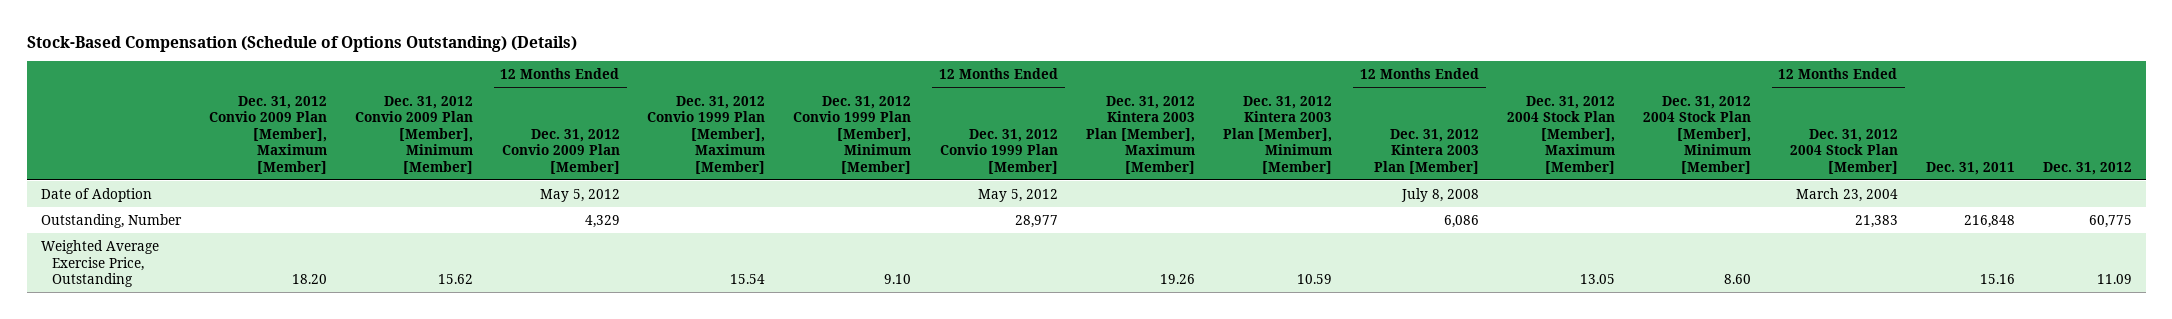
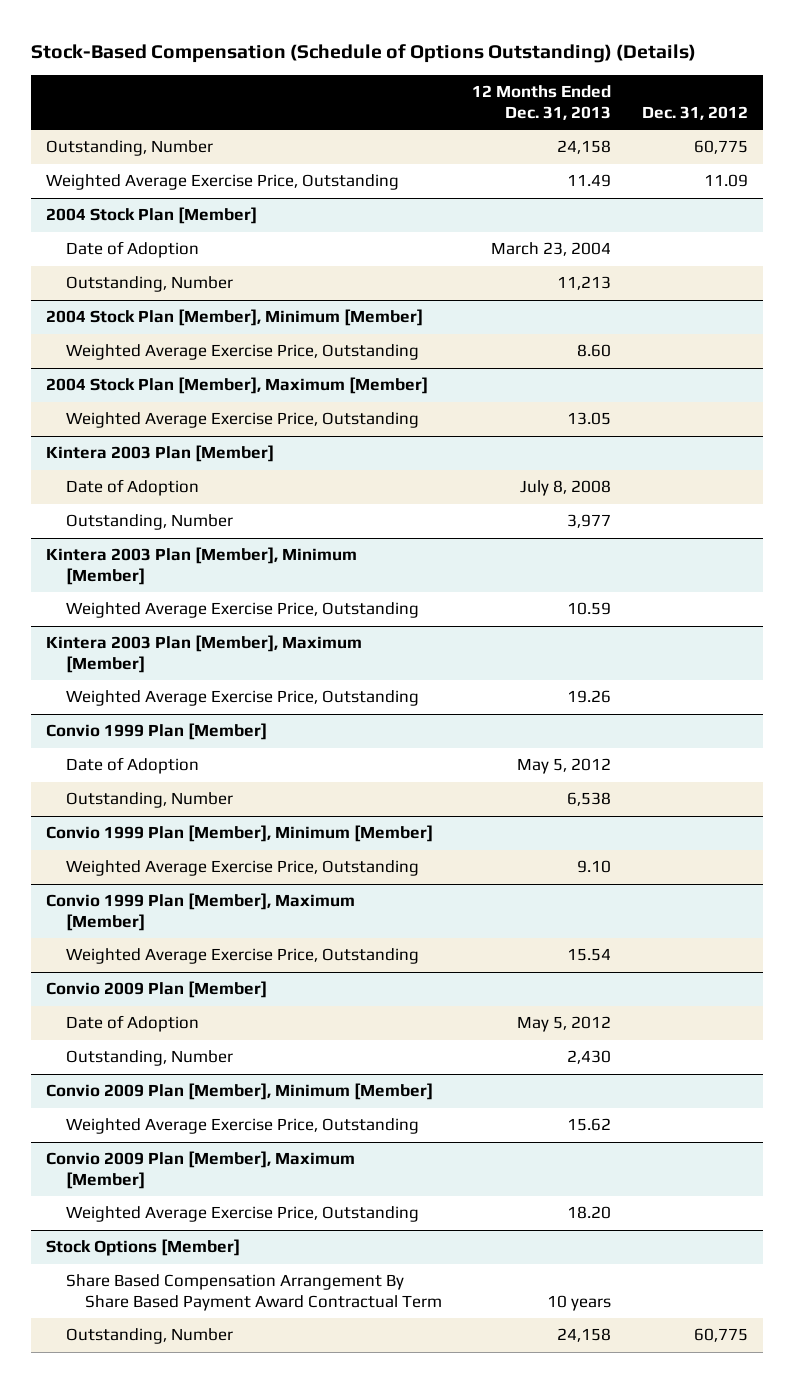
- | Dec. 31, 2012 Convio 2009 Plan [Member], Maximum [Member] | Dec. 31, 2012 Convio 2009 Plan [Member], Minimum [Member] | 12 Months Ended Dec. 31, 2012 Convio 2009 Plan [Member] | Dec. 31, 2012 Convio 1999 Plan [Member], Maximum [Member] | Dec. 31, 2012 Convio 1999 Plan [Member], Minimum [Member] | 12 Months Ended Dec. 31, 2012 Convio 1999 Plan [Member] | Dec. 31, 2012 Kintera 2003 Plan [Member], Maximum [Member] | Dec. 31, 2012 Kintera 2003 Plan [Member], Minimum [Member] | 12 Months Ended Dec. 31, 2012 Kintera 2003 Plan [Member] | Dec. 31, 2012 2004 Stock Plan [Member], Maximum [Member] | Dec. 31, 2012 2004 Stock Plan [Member], Minimum [Member] | 12 Months Ended Dec. 31, 2012 2004 Stock Plan [Member] | Dec. 31, 2011 | Dec. 31, 2012
+ | 12 Months Ended Dec. 31, 2013 | Dec. 31, 2012
- Date of Adoption | | | May 5, 2012 | | | May 5, 2012 | | | July 8, 2008 | | | March 23, 2004 | |
+ 2004 Stock Plan [Member]
+ Date of Adoption | March 23, 2004 |
+ Outstanding, Number | 11,213 |
+ 2004 Stock Plan [Member], Minimum [Member]
+ Weighted Average Exercise Price, Outstanding | 8.60 |
+ 2004 Stock Plan [Member], Maximum [Member]
+ Weighted Average Exercise Price, Outstanding | 13.05 |
+ Kintera 2003 Plan [Member]
+ Date of Adoption | July 8, 2008 |
+ Outstanding, Number | 3,977 |
+ Kintera 2003 Plan [Member], Minimum [Member]
+ Weighted Average Exercise Price, Outstanding | 10.59 |
+ Kintera 2003 Plan [Member], Maximum [Member]
+ Weighted Average Exercise Price, Outstanding | 19.26 |
+ Convio 1999 Plan [Member]
+ Date of Adoption | May 5, 2012 |
+ Outstanding, Number | 6,538 |
+ Convio 1999 Plan [Member], Minimum [Member]
+ Weighted Average Exercise Price, Outstanding | 9.10 |
+ Convio 1999 Plan [Member], Maximum [Member]
+ Weighted Average Exercise Price, Outstanding | 15.54 |
+ Convio 2009 Plan [Member]
+ Date of Adoption | May 5, 2012 |
+ Outstanding, Number | 2,430 |
+ Convio 2009 Plan [Member], Minimum [Member]
+ Weighted Average Exercise Price, Outstanding | 15.62 |
+ Convio 2009 Plan [Member], Maximum [Member]
+ Weighted Average Exercise Price, Outstanding | 18.20 |
+ Stock Options [Member]
+ Share Based Compensation Arrangement By Share Based Payment Award Contractual Term | 10 years |
+ Outstanding, Number | 24,158 | 60,775

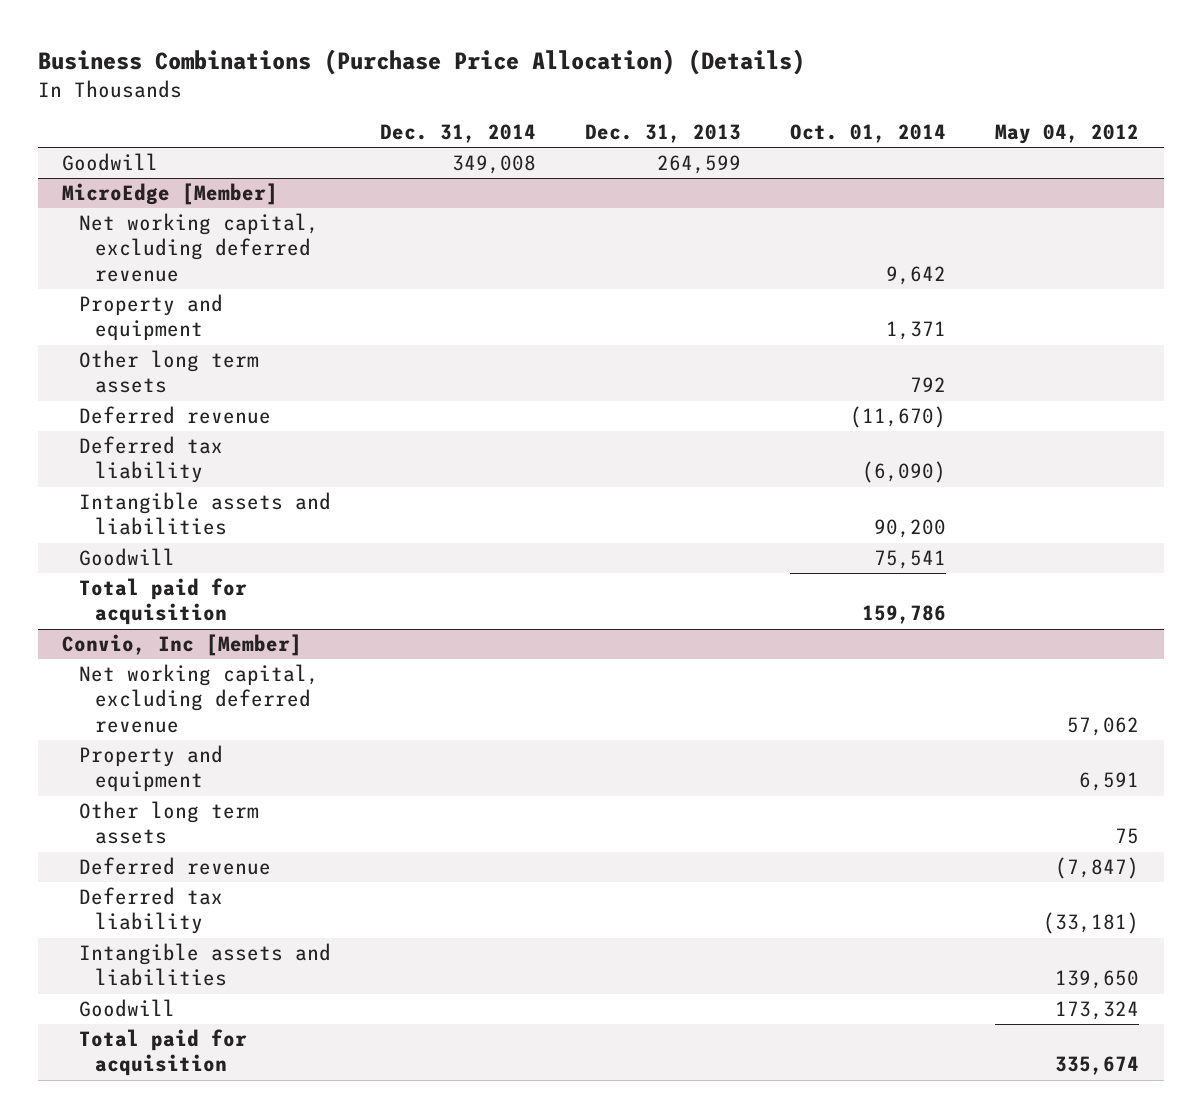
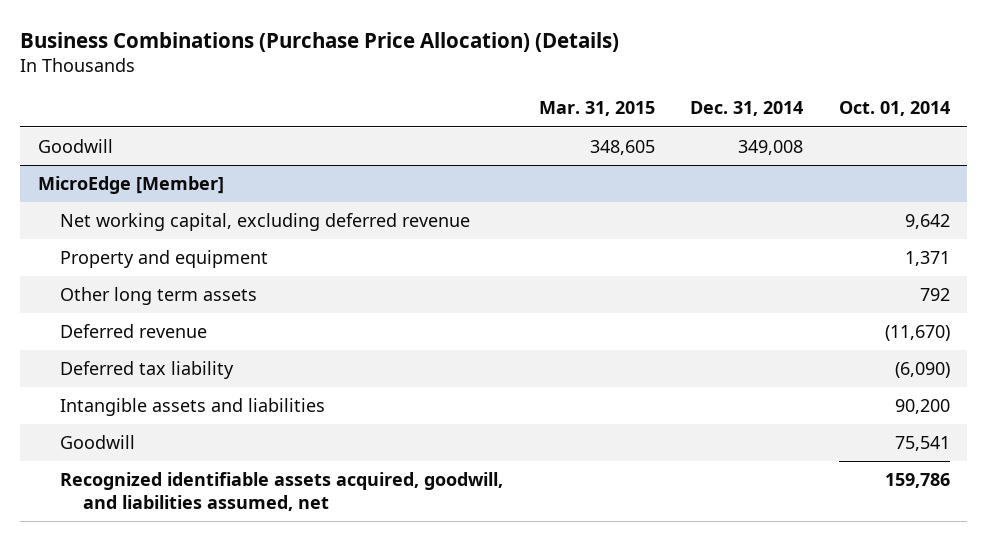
- | Dec. 31, 2014 | Dec. 31, 2013 | Oct. 01, 2014 | May 04, 2012
+ | Mar. 31, 2015 | Dec. 31, 2014 | Oct. 01, 2014
@ MicroEdge [Member]
- Total paid for acquisition | | | 159,786 |
- Convio, Inc [Member]
- Net working capital, excluding deferred revenue | | | | 57,062
- Property and equipment | | | | 6,591
- Other long term assets | | | | 75
- Deferred revenue | | | | (7,847)
- Deferred tax liability | | | | (33,181)
- Intangible assets and liabilities | | | | 139,650
- Goodwill | | | | 173,324
- Total paid for acquisition | | | | 335,674
@ MicroEdge [Member]
+ Recognized identifiable assets acquired, goodwill, and liabilities assumed, net | | | 159,786

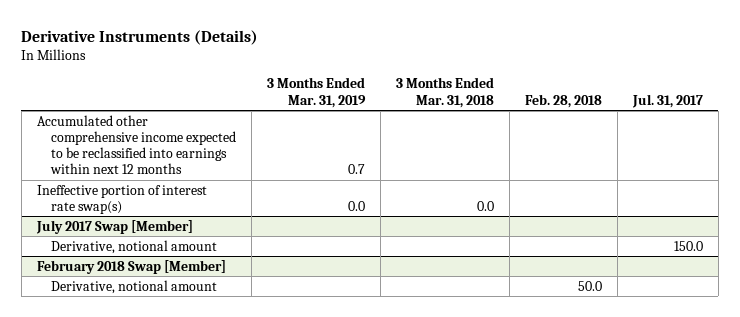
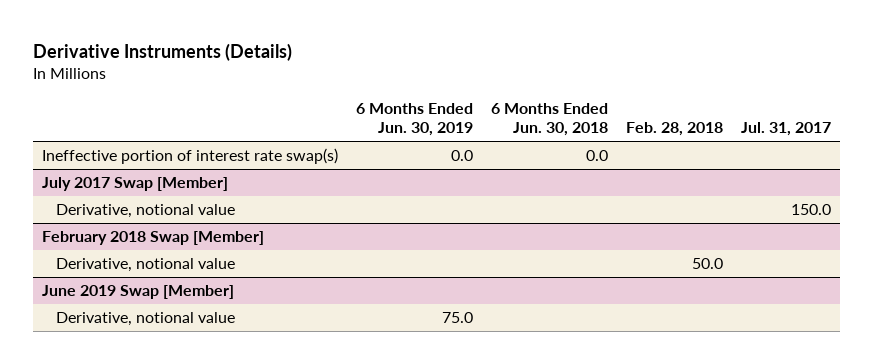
- | 3 Months Ended Mar. 31, 2019 | 3 Months Ended Mar. 31, 2018 | Feb. 28, 2018 | Jul. 31, 2017
+ | 6 Months Ended Jun. 30, 2019 | 6 Months Ended Jun. 30, 2018 | Feb. 28, 2018 | Jul. 31, 2017
- Accumulated other comprehensive income expected to be reclassified into earnings within next 12 months | 0.7 | | |
@ July 2017 Swap [Member]
- Derivative, notional amount | | | | 150.0
+ Derivative, notional value | | | | 150.0
@ February 2018 Swap [Member]
- Derivative, notional amount | | | 50.0 |
+ Derivative, notional value | | | 50.0 |
+ June 2019 Swap [Member]
+ Derivative, notional value | 75.0 | | |

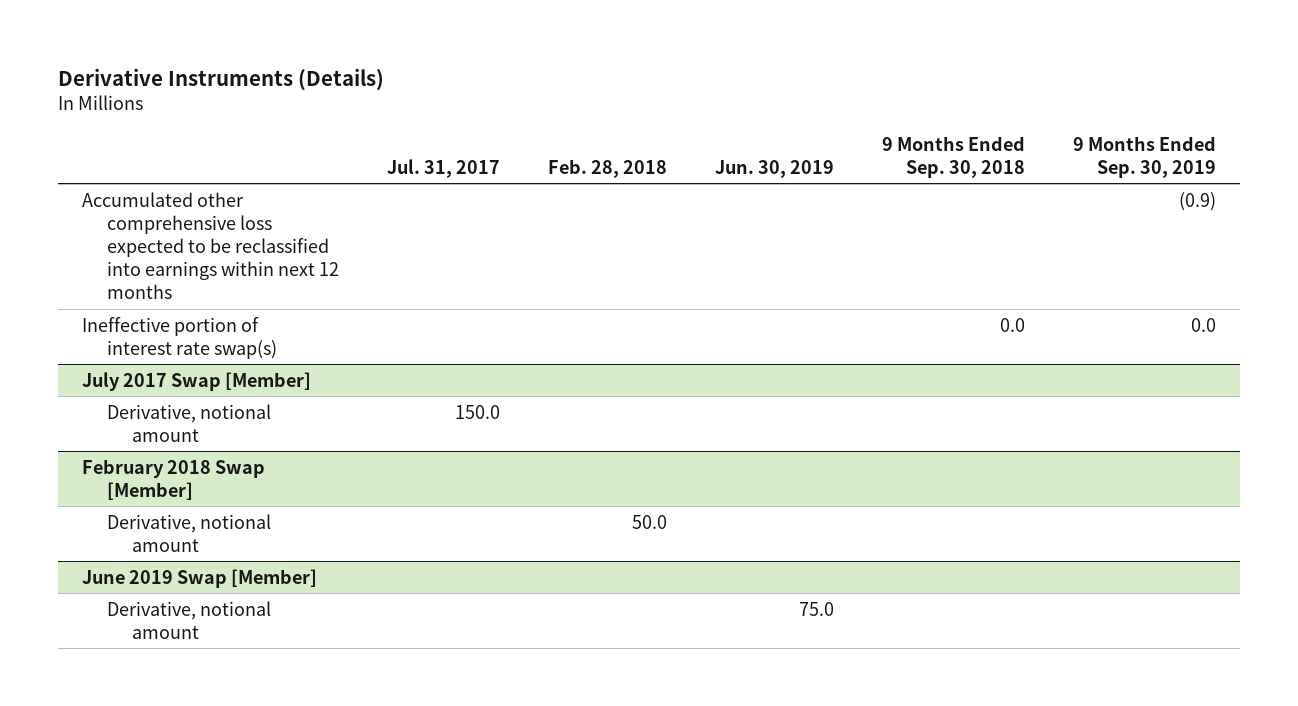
- | 6 Months Ended Jun. 30, 2019 | 6 Months Ended Jun. 30, 2018 | Feb. 28, 2018 | Jul. 31, 2017
+ | Jul. 31, 2017 | Feb. 28, 2018 | Jun. 30, 2019 | 9 Months Ended Sep. 30, 2018 | 9 Months Ended Sep. 30, 2019
+ Accumulated other comprehensive loss expected to be reclassified into earnings within next 12 months | | | | | (0.9)
@ July 2017 Swap [Member]
- Derivative, notional value | | | | 150.0
+ Derivative, notional amount | 150.0 | | | |
@ February 2018 Swap [Member]
- Derivative, notional value | | | 50.0 |
+ Derivative, notional amount | | 50.0 | | |
@ June 2019 Swap [Member]
- Derivative, notional value | 75.0 | | |
+ Derivative, notional amount | | | 75.0 | |

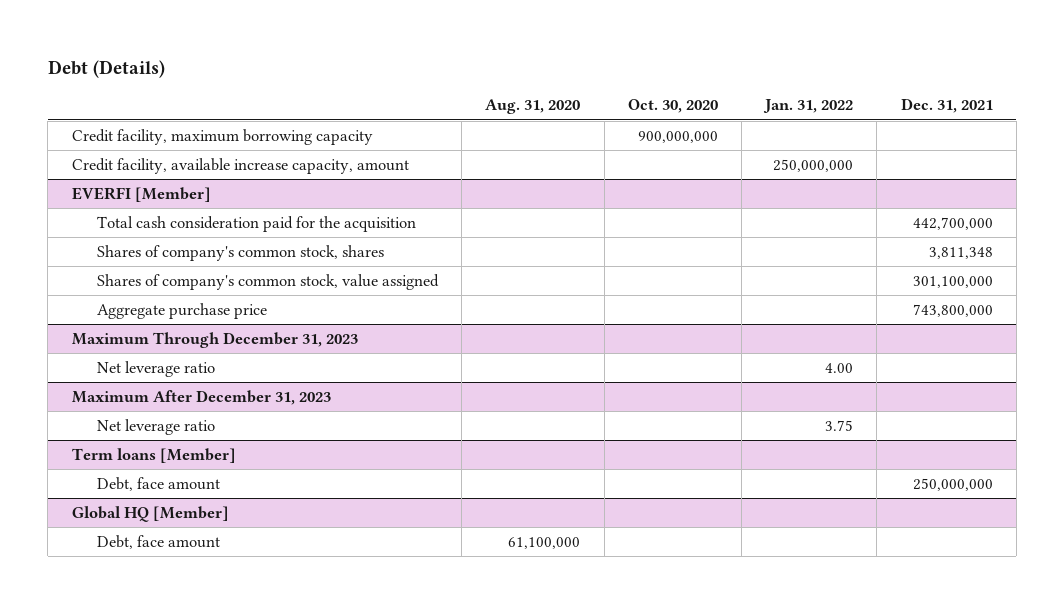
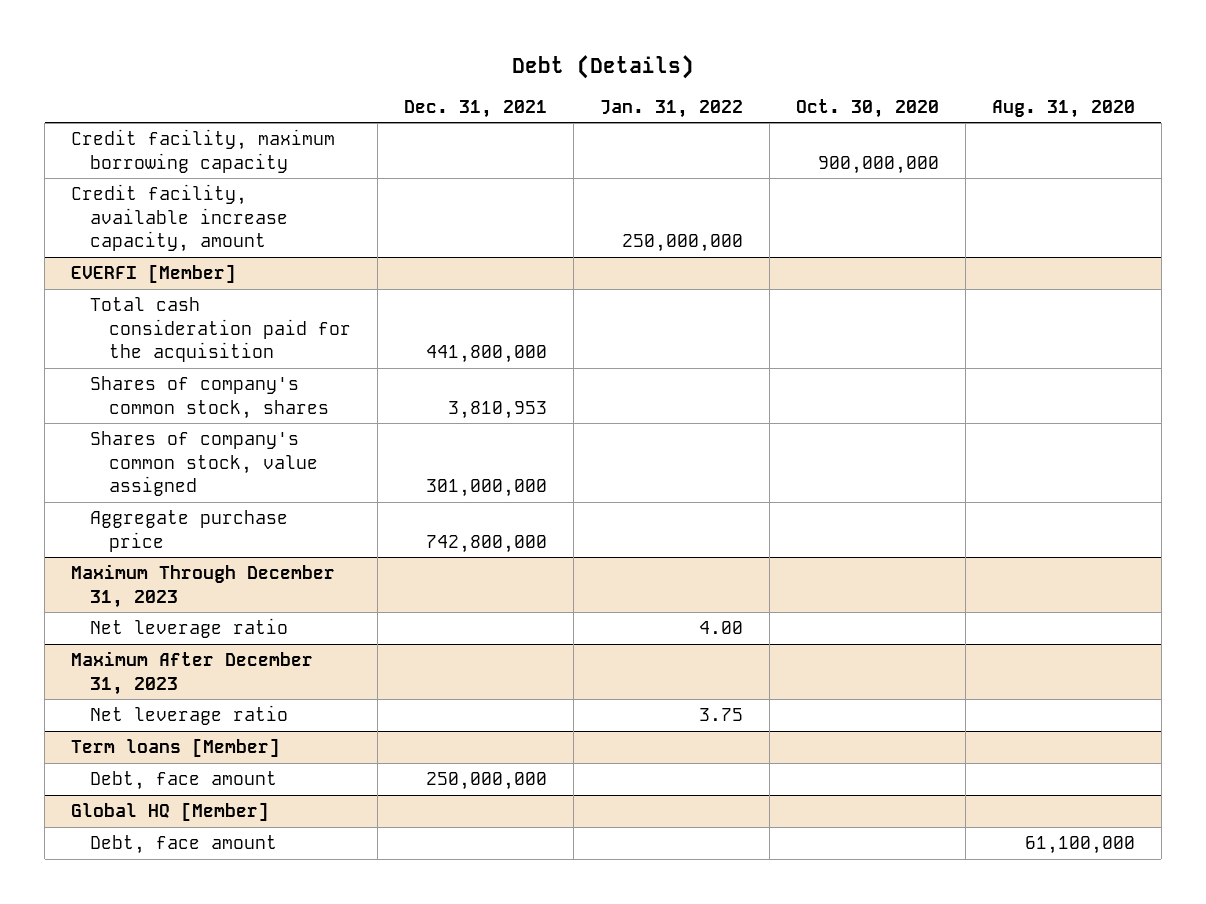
- | Aug. 31, 2020 | Oct. 30, 2020 | Jan. 31, 2022 | Dec. 31, 2021
+ | Dec. 31, 2021 | Jan. 31, 2022 | Oct. 30, 2020 | Aug. 31, 2020
@ EVERFI [Member]
- Total cash consideration paid for the acquisition | | | | 442,700,000
- Shares of company's common stock, shares | | | | 3,811,348
- Shares of company's common stock, value assigned | | | | 301,100,000
- Aggregate purchase price | | | | 743,800,000
+ Total cash consideration paid for the acquisition | 441,800,000 | | |
+ Shares of company's common stock, shares | 3,810,953 | | |
+ Shares of company's common stock, value assigned | 301,000,000 | | |
+ Aggregate purchase price | 742,800,000 | | |

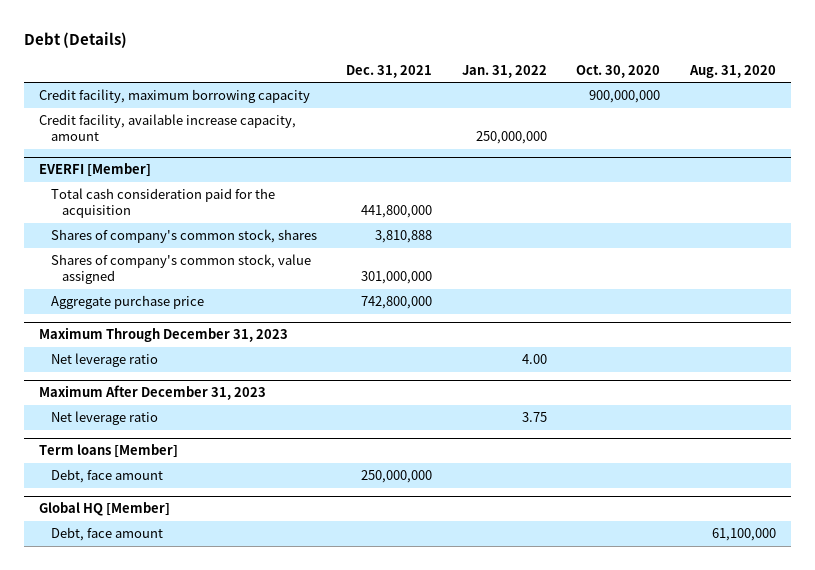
@ EVERFI [Member]
- Shares of company's common stock, shares | 3,810,953 | | |
+ Shares of company's common stock, shares | 3,810,888 | | |

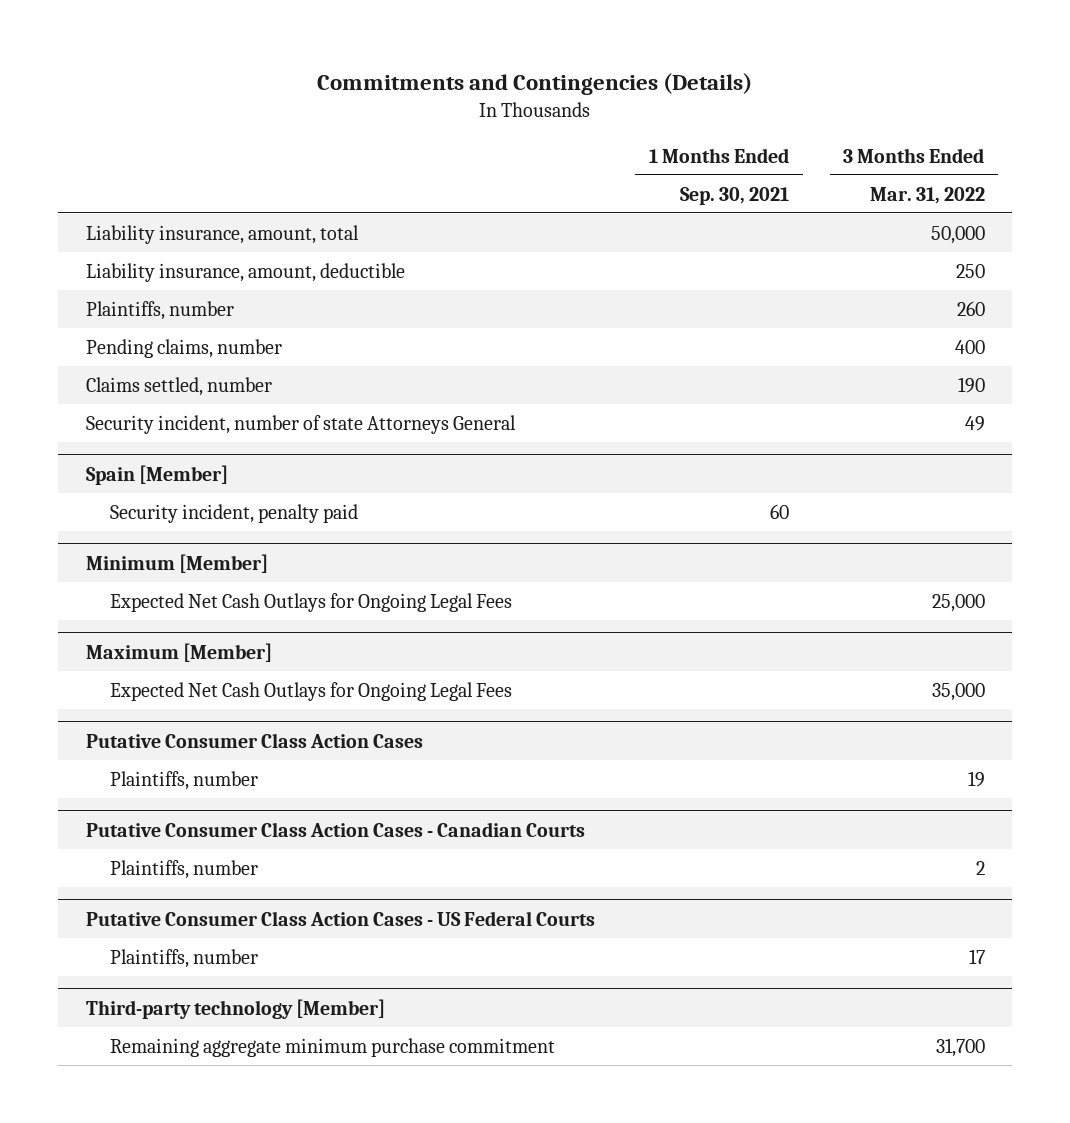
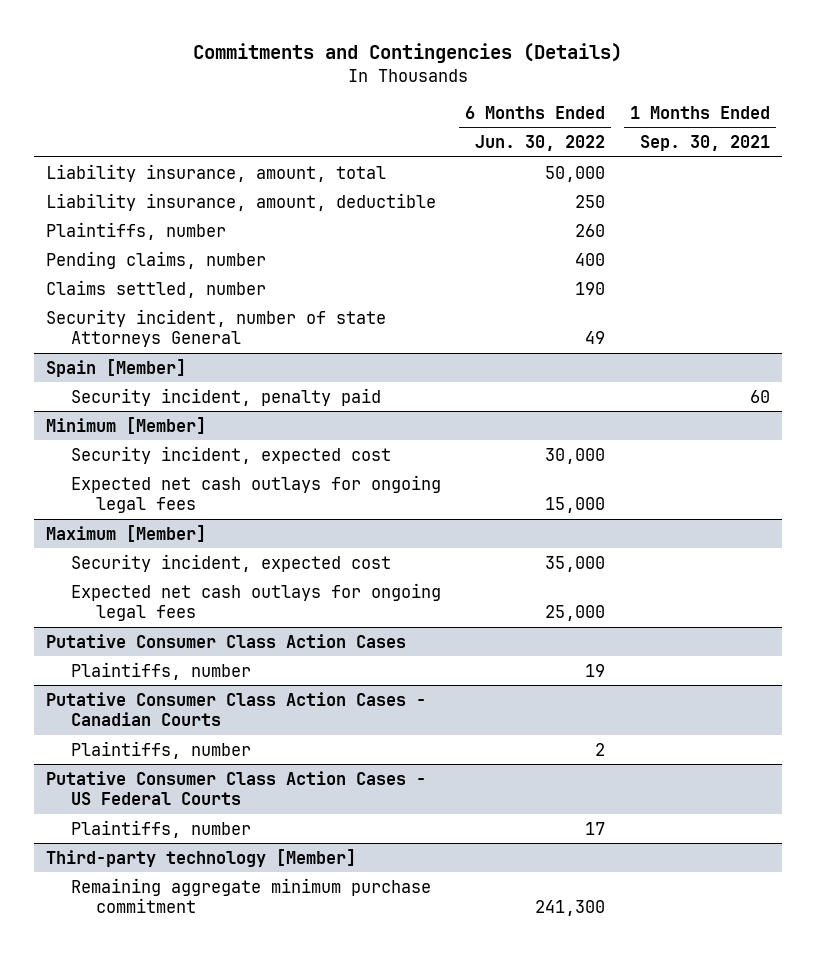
- | 1 Months Ended Sep. 30, 2021 | 3 Months Ended Mar. 31, 2022
+ | 6 Months Ended Jun. 30, 2022 | 1 Months Ended Sep. 30, 2021
@ Minimum [Member]
- Expected Net Cash Outlays for Ongoing Legal Fees | | 25,000
+ Security incident, expected cost | 30,000 |
+ Expected net cash outlays for ongoing legal fees | 15,000 |
@ Maximum [Member]
- Expected Net Cash Outlays for Ongoing Legal Fees | | 35,000
+ Security incident, expected cost | 35,000 |
+ Expected net cash outlays for ongoing legal fees | 25,000 |

